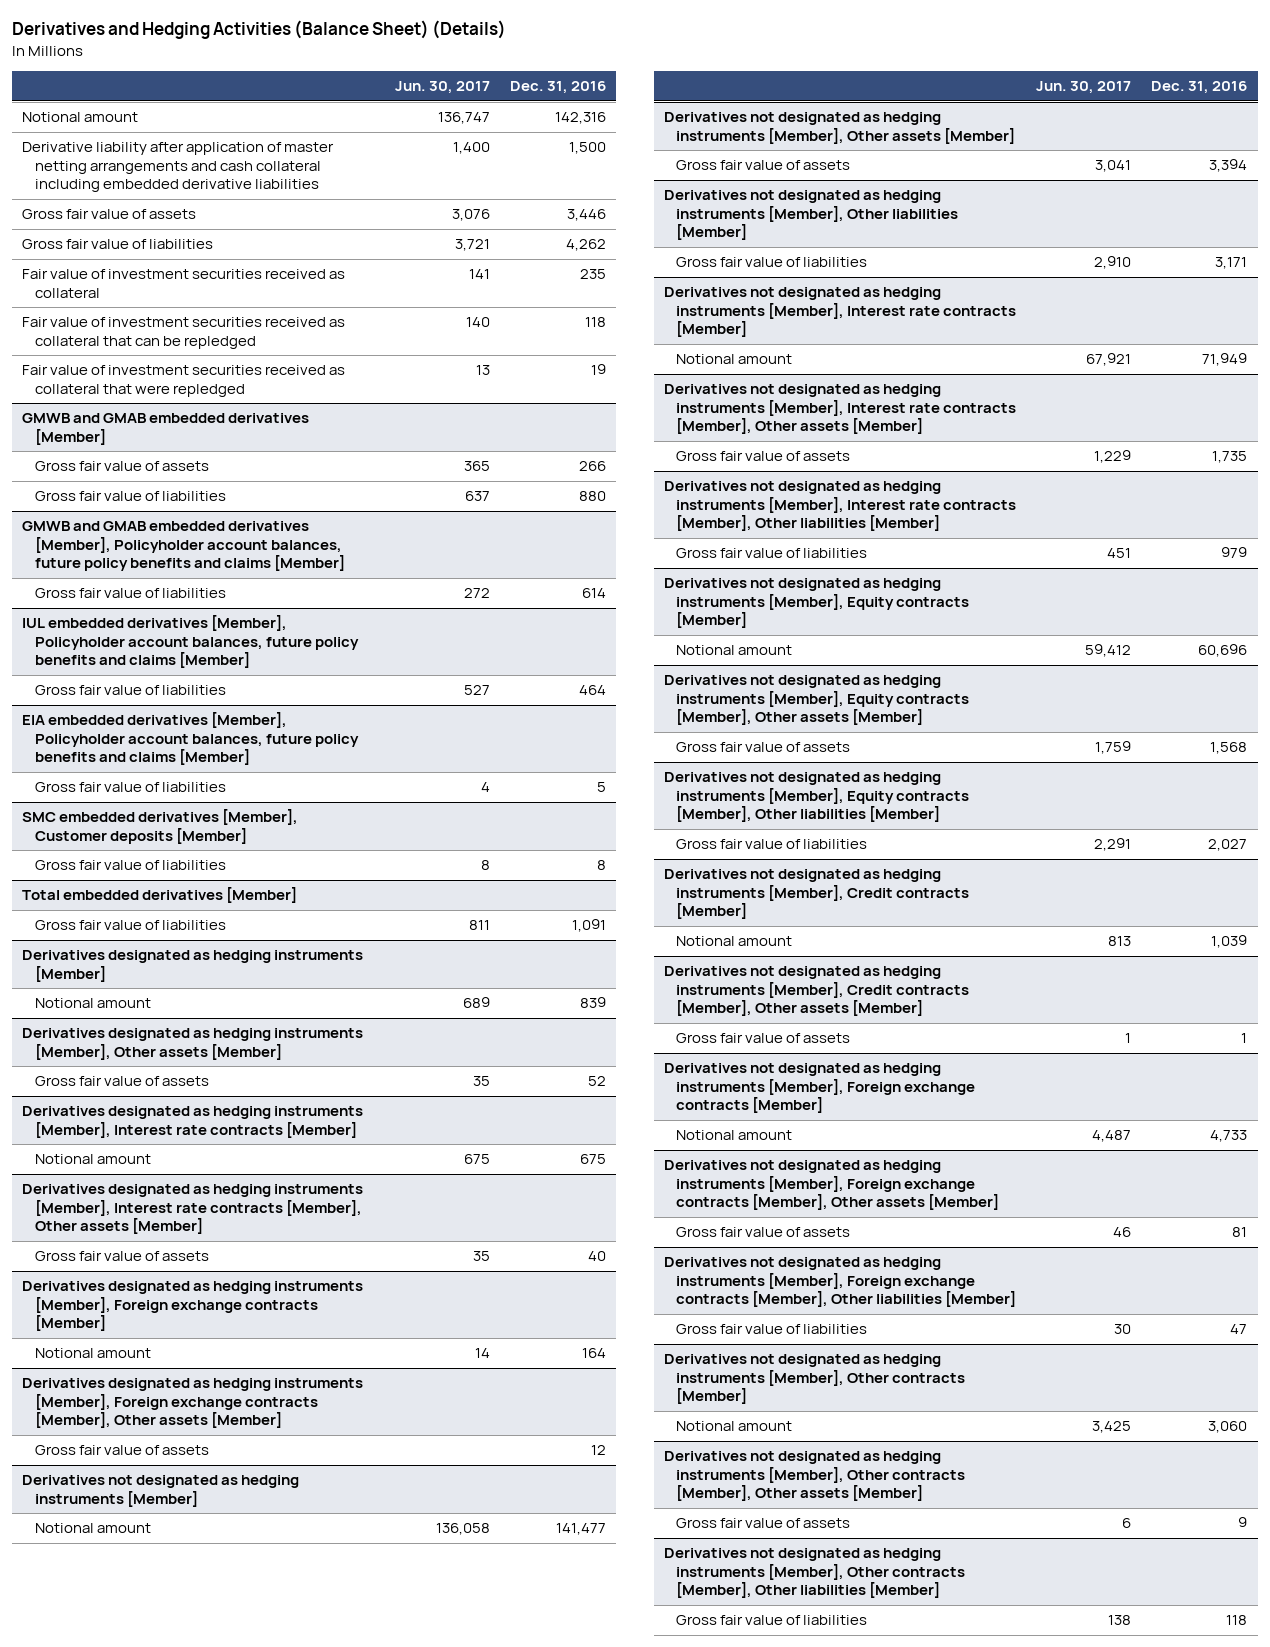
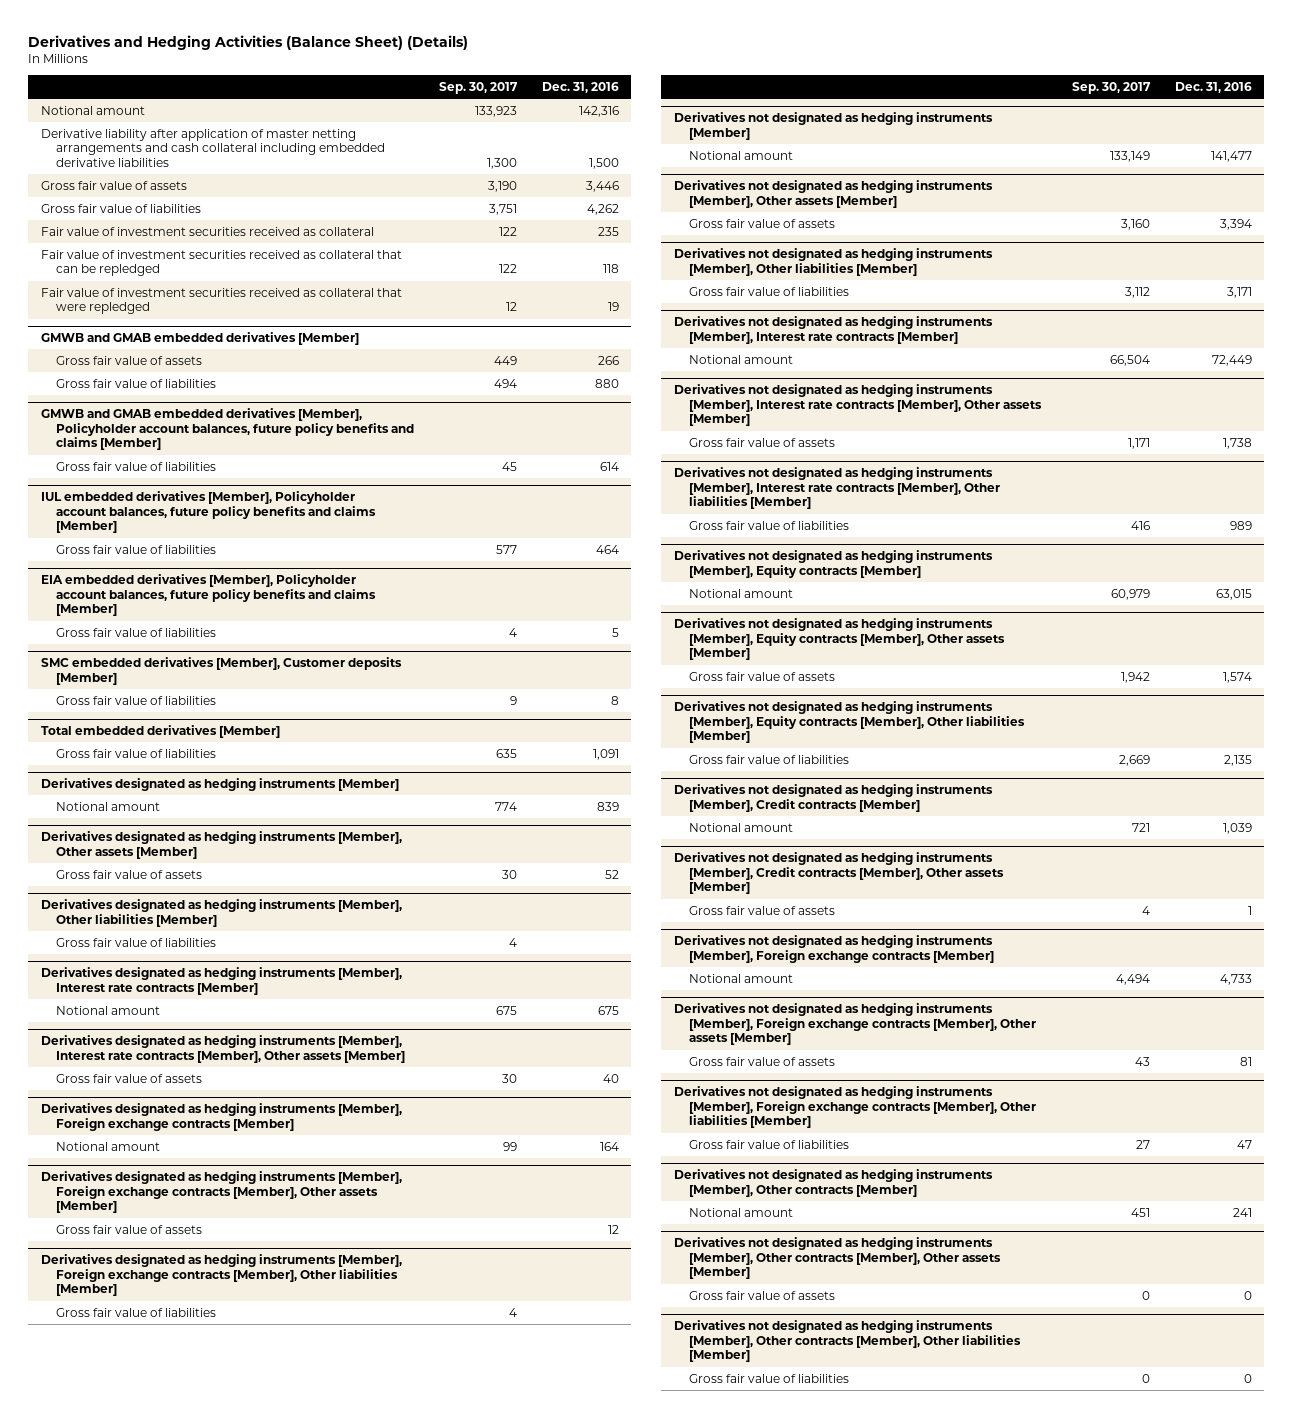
- | Jun. 30, 2017 | Dec. 31, 2016
+ | Sep. 30, 2017 | Dec. 31, 2016
+ Derivatives designated as hedging instruments [Member], Other liabilities [Member]
+ Gross fair value of liabilities | 4 |
+ Derivatives designated as hedging instruments [Member], Foreign exchange contracts [Member], Other liabilities [Member]
+ Gross fair value of liabilities | 4 |
@ Derivatives not designated as hedging instruments [Member], Interest rate contracts [Member]
- Notional amount | 67,921 | 71,949
+ Notional amount | 66,504 | 72,449
@ Derivatives not designated as hedging instruments [Member], Interest rate contracts [Member], Other assets [Member]
- Gross fair value of assets | 1,229 | 1,735
+ Gross fair value of assets | 1,171 | 1,738
@ Derivatives not designated as hedging instruments [Member], Interest rate contracts [Member], Other liabilities [Member]
- Gross fair value of liabilities | 451 | 979
+ Gross fair value of liabilities | 416 | 989
@ Derivatives not designated as hedging instruments [Member], Equity contracts [Member]
- Notional amount | 59,412 | 60,696
+ Notional amount | 60,979 | 63,015
@ Derivatives not designated as hedging instruments [Member], Equity contracts [Member], Other assets [Member]
- Gross fair value of assets | 1,759 | 1,568
+ Gross fair value of assets | 1,942 | 1,574
@ Derivatives not designated as hedging instruments [Member], Equity contracts [Member], Other liabilities [Member]
- Gross fair value of liabilities | 2,291 | 2,027
+ Gross fair value of liabilities | 2,669 | 2,135
@ Derivatives not designated as hedging instruments [Member], Other contracts [Member]
- Notional amount | 3,425 | 3,060
+ Notional amount | 451 | 241
@ Derivatives not designated as hedging instruments [Member], Other contracts [Member], Other assets [Member]
- Gross fair value of assets | 6 | 9
+ Gross fair value of assets | 0 | 0
@ Derivatives not designated as hedging instruments [Member], Other contracts [Member], Other liabilities [Member]
- Gross fair value of liabilities | 138 | 118
+ Gross fair value of liabilities | 0 | 0

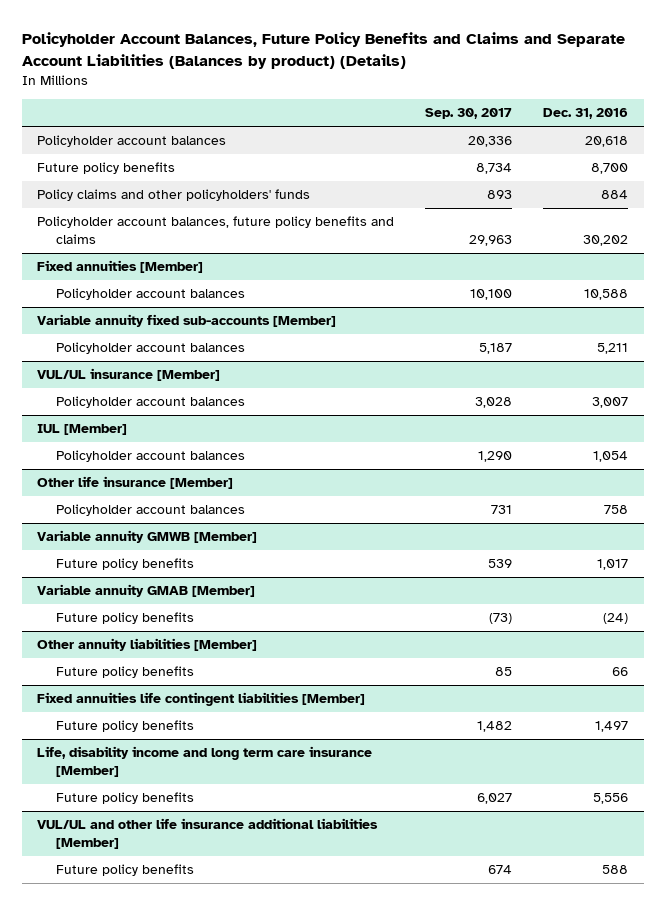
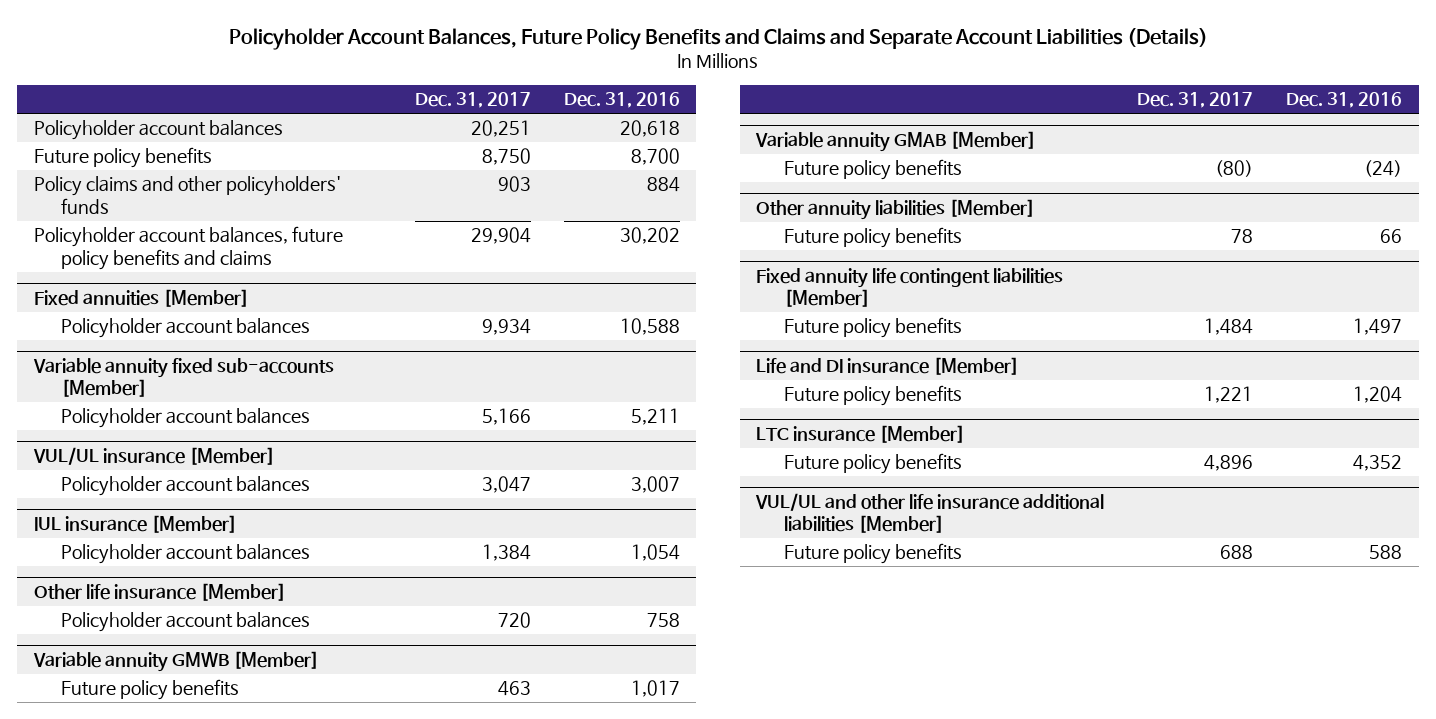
- Policyholder Account Balances, Future Policy Benefits and Claims and Separate Account Liabilities (Balances by product) (Details)
+ Policyholder Account Balances, Future Policy Benefits and Claims and Separate Account Liabilities (Details)
- | Sep. 30, 2017 | Dec. 31, 2016
+ | Dec. 31, 2017 | Dec. 31, 2016
- IUL [Member]
+ IUL insurance [Member]
- Fixed annuities life contingent liabilities [Member]
+ Fixed annuity life contingent liabilities [Member]
- Life, disability income and long term care insurance [Member]
- Future policy benefits | 6,027 | 5,556
+ Life and DI insurance [Member]
+ Future policy benefits | 1,221 | 1,204
+ LTC insurance [Member]
+ Future policy benefits | 4,896 | 4,352

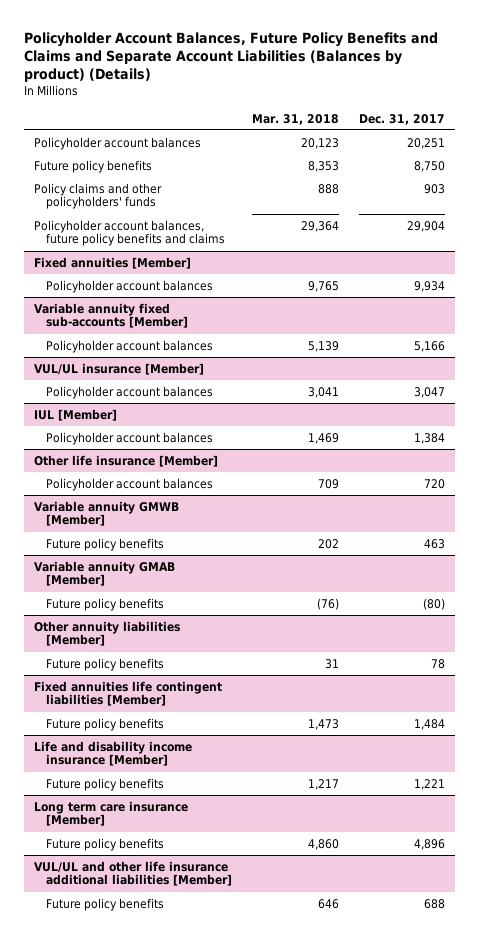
- Policyholder Account Balances, Future Policy Benefits and Claims and Separate Account Liabilities (Details)
+ Policyholder Account Balances, Future Policy Benefits and Claims and Separate Account Liabilities (Balances by product) (Details)
- | Dec. 31, 2017 | Dec. 31, 2016
+ | Mar. 31, 2018 | Dec. 31, 2017
- IUL insurance [Member]
+ IUL [Member]
- Fixed annuity life contingent liabilities [Member]
+ Fixed annuities life contingent liabilities [Member]
- Life and DI insurance [Member]
+ Life and disability income insurance [Member]
- LTC insurance [Member]
+ Long term care insurance [Member]

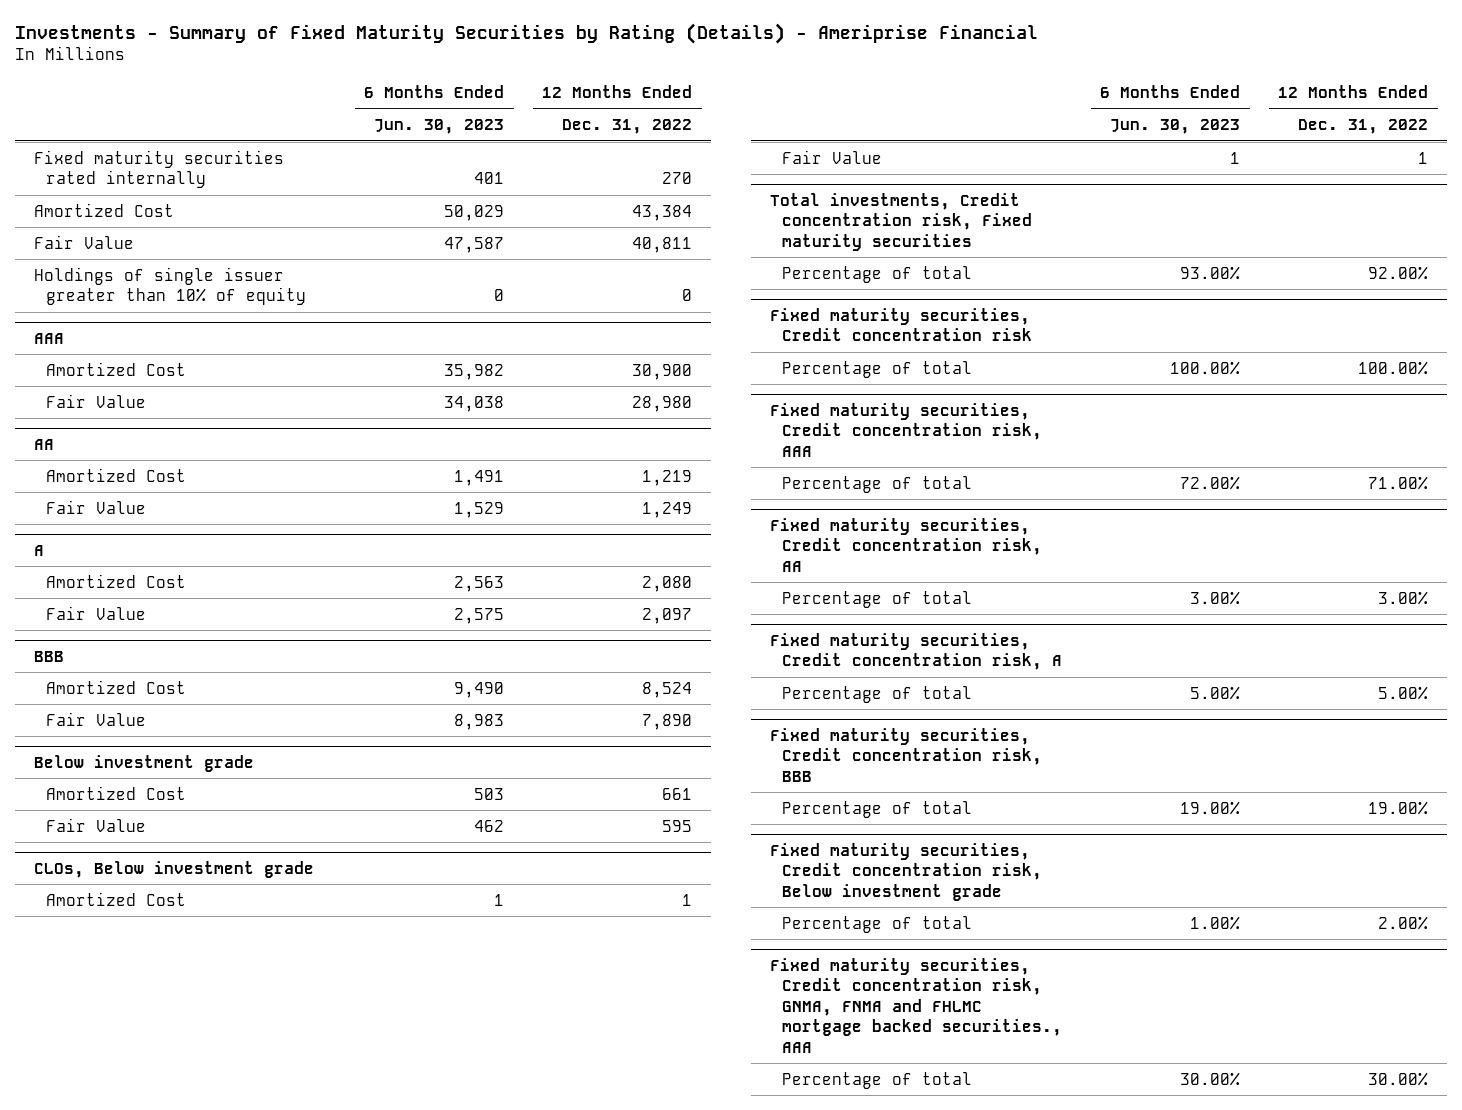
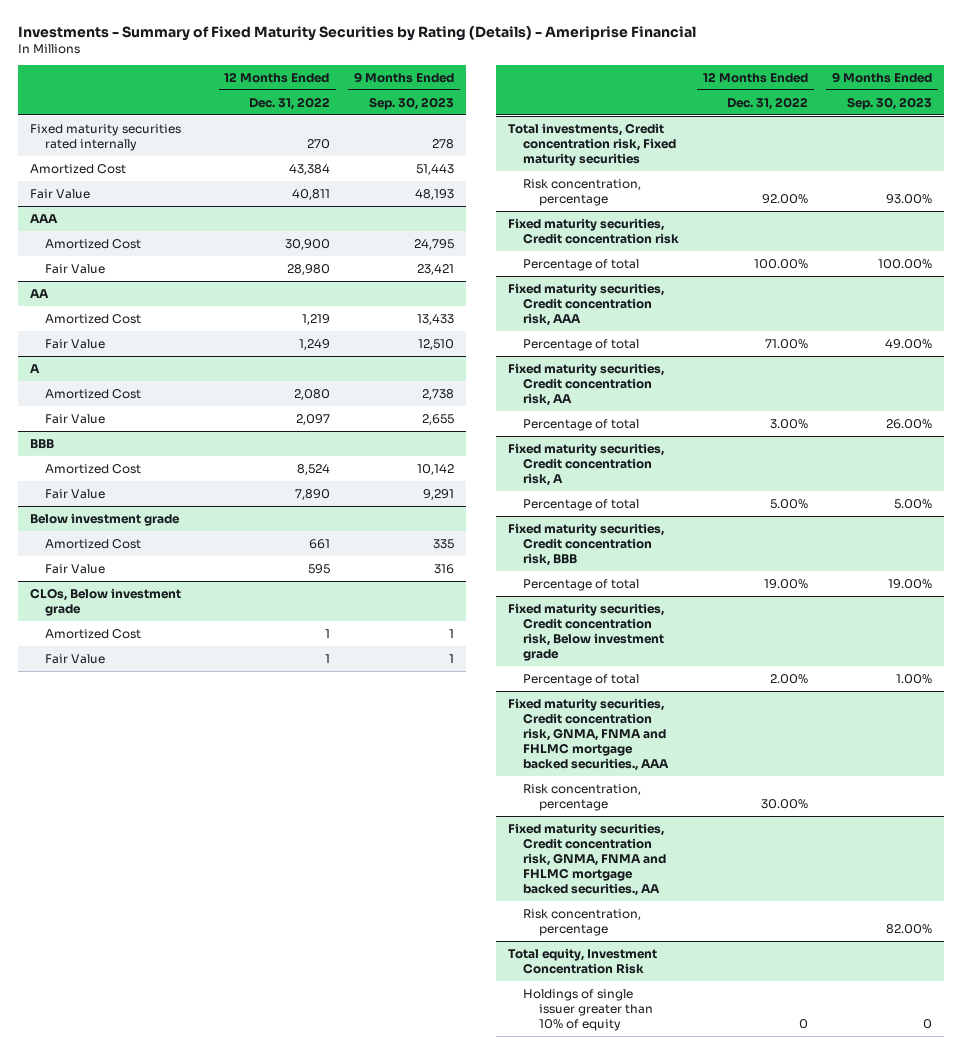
- | 6 Months Ended Jun. 30, 2023 | 12 Months Ended Dec. 31, 2022
+ | 12 Months Ended Dec. 31, 2022 | 9 Months Ended Sep. 30, 2023
- Holdings of single issuer greater than 10% of equity | 0 | 0
@ Total investments, Credit concentration risk, Fixed maturity securities
- Percentage of total | 93.00% | 92.00%
+ Risk concentration, percentage | 92.00% | 93.00%
@ Fixed maturity securities, Credit concentration risk, GNMA, FNMA and FHLMC mortgage backed securities., AAA
- Percentage of total | 30.00% | 30.00%
+ Risk concentration, percentage | 30.00% |
+ Fixed maturity securities, Credit concentration risk, GNMA, FNMA and FHLMC mortgage backed securities., AA
+ Risk concentration, percentage | | 82.00%
+ Total equity, Investment Concentration Risk
+ Holdings of single issuer greater than 10% of equity | 0 | 0

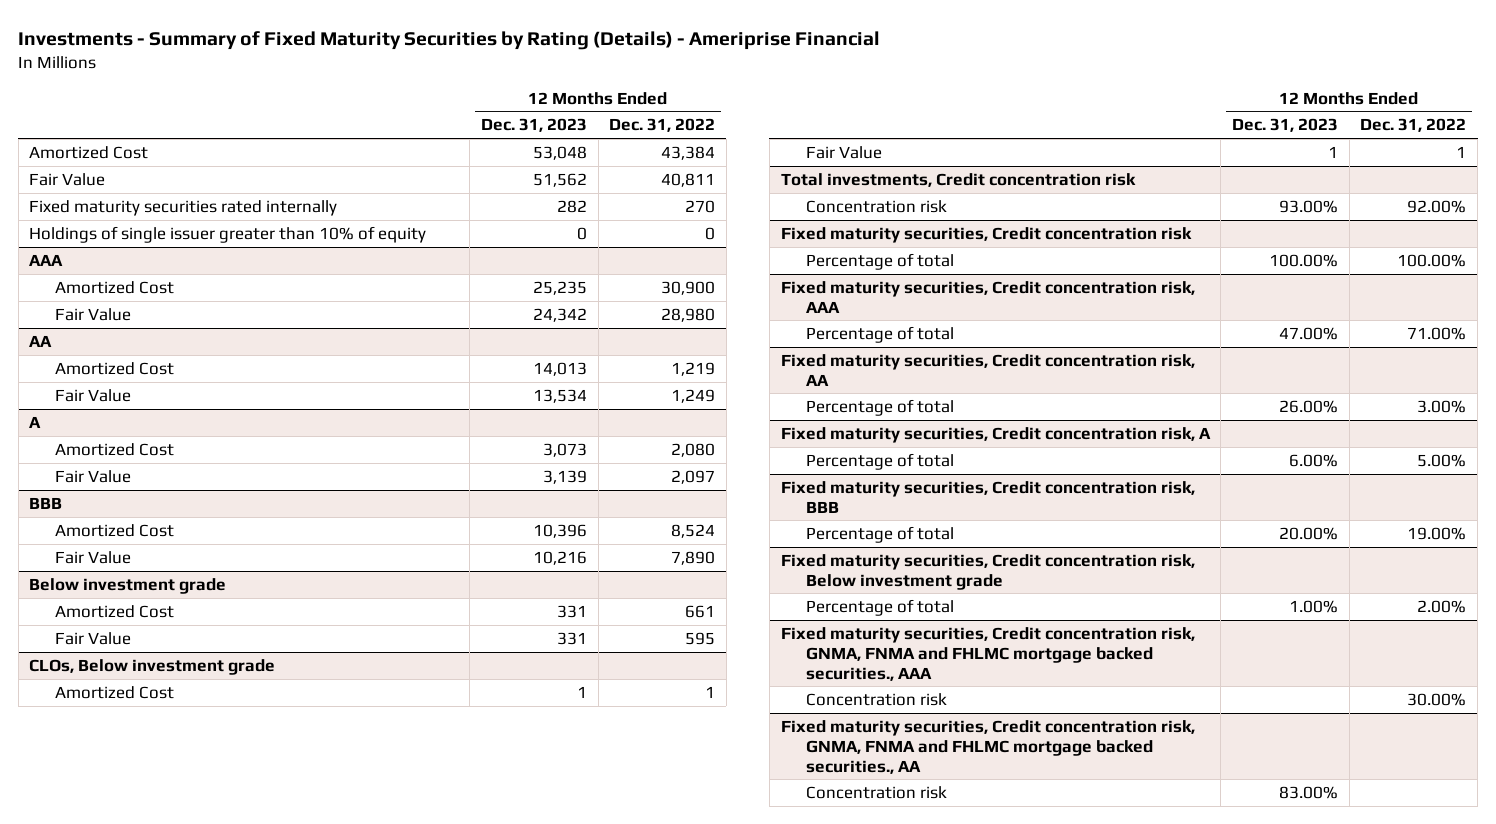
- | 12 Months Ended Dec. 31, 2022 | 9 Months Ended Sep. 30, 2023
+ | 12 Months Ended Dec. 31, 2023 | 12 Months Ended Dec. 31, 2022
moved down: Fixed maturity securities rated internally | 282 | 270
+ Holdings of single issuer greater than 10% of equity | 0 | 0
- Total investments, Credit concentration risk, Fixed maturity securities
- Risk concentration, percentage | 92.00% | 93.00%
+ Total investments, Credit concentration risk
+ Concentration risk | 93.00% | 92.00%
@ Fixed maturity securities, Credit concentration risk, GNMA, FNMA and FHLMC mortgage backed securities., AAA
- Risk concentration, percentage | 30.00% |
+ Concentration risk | | 30.00%
@ Fixed maturity securities, Credit concentration risk, GNMA, FNMA and FHLMC mortgage backed securities., AA
- Risk concentration, percentage | | 82.00%
- Total equity, Investment Concentration Risk
- Holdings of single issuer greater than 10% of equity | 0 | 0
@ Fixed maturity securities, Credit concentration risk, GNMA, FNMA and FHLMC mortgage backed securities., AA
+ Concentration risk | 83.00% |

